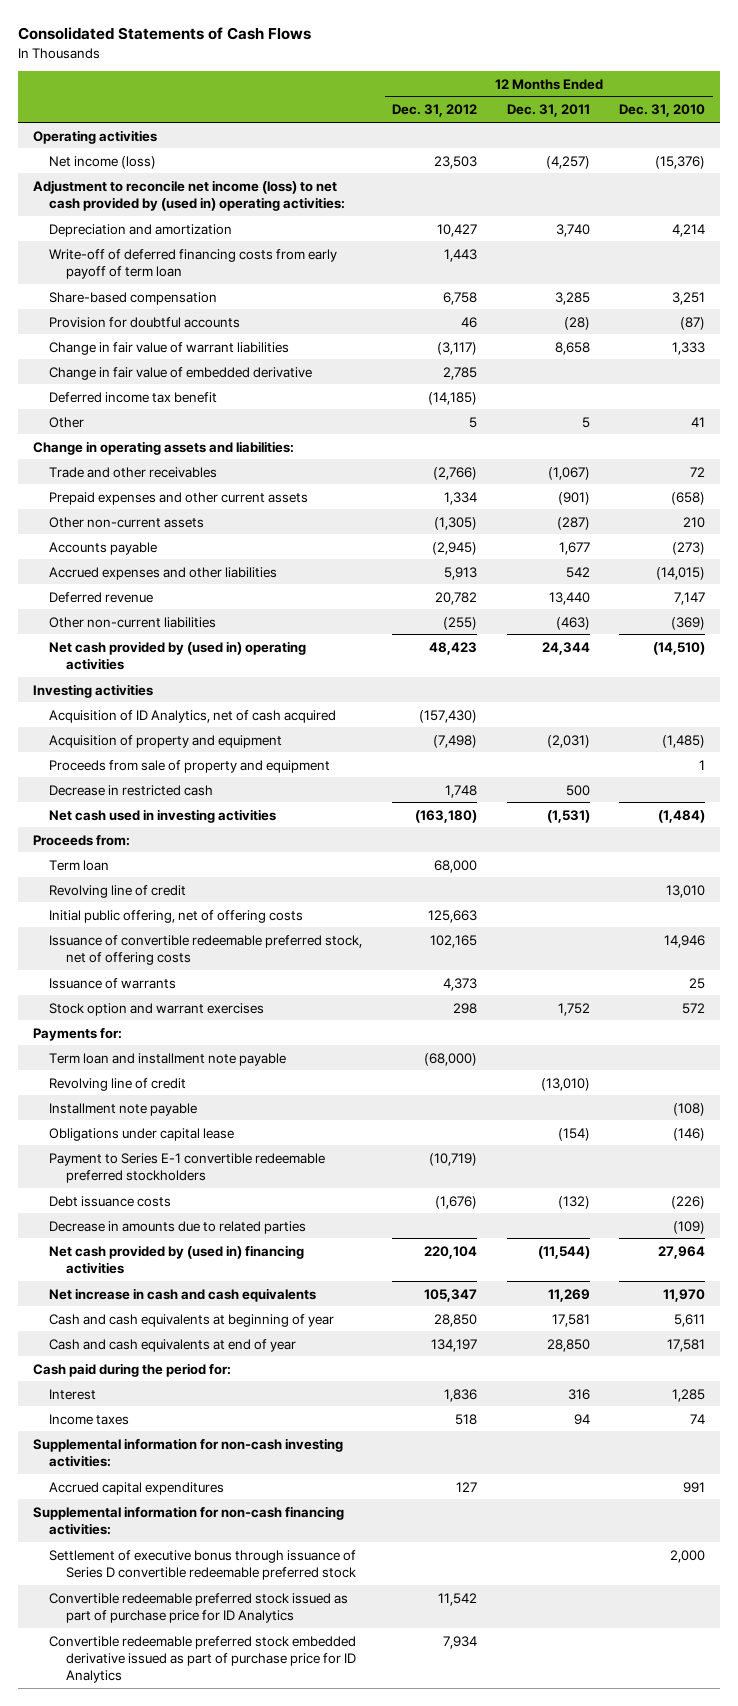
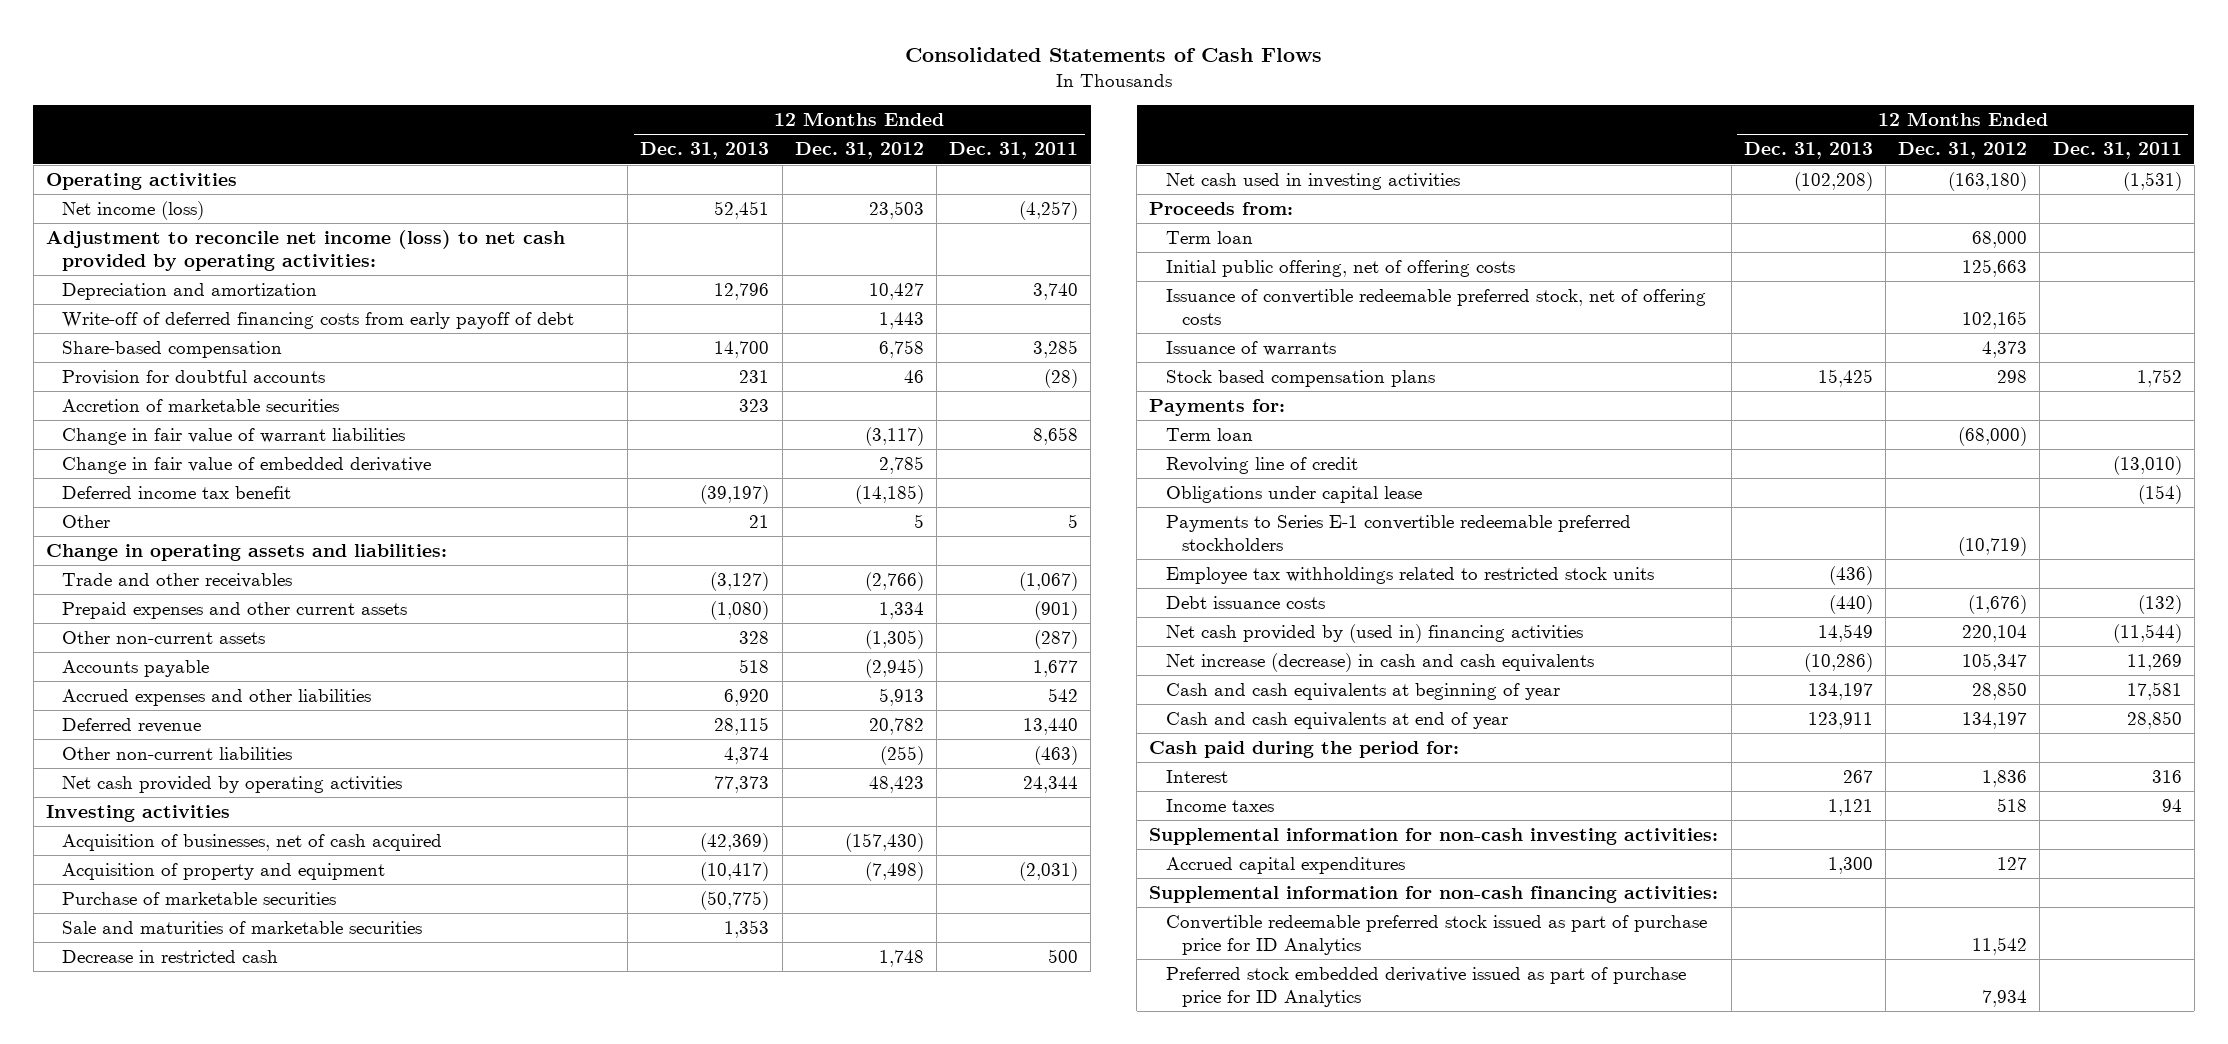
- | 12 Months Ended Dec. 31, 2012 | 12 Months Ended Dec. 31, 2011 | 12 Months Ended Dec. 31, 2010
+ | 12 Months Ended Dec. 31, 2013 | 12 Months Ended Dec. 31, 2012 | 12 Months Ended Dec. 31, 2011
- Adjustment to reconcile net income (loss) to net cash provided by (used in) operating activities:
+ Adjustment to reconcile net income (loss) to net cash provided by operating activities:
- Write-off of deferred financing costs from early payoff of term loan | 1,443 | |
+ Write-off of deferred financing costs from early payoff of debt | | 1,443 |
+ Accretion of marketable securities | 323 | |
- Net cash provided by (used in) operating activities | 48,423 | 24,344 | (14,510)
+ Net cash provided by operating activities | 77,373 | 48,423 | 24,344
- Acquisition of ID Analytics, net of cash acquired | (157,430) | |
+ Acquisition of businesses, net of cash acquired | (42,369) | (157,430) |
- Proceeds from sale of property and equipment | | | 1
+ Purchase of marketable securities | (50,775) | |
+ Sale and maturities of marketable securities | 1,353 | |
- Revolving line of credit | | | 13,010
- Stock option and warrant exercises | 298 | 1,752 | 572
+ Stock based compensation plans | 15,425 | 298 | 1,752
- Term loan and installment note payable | (68,000) | |
+ Term loan | | (68,000) |
- Installment note payable | | | (108)
- Payment to Series E-1 convertible redeemable preferred stockholders | (10,719) | |
+ Payments to Series E-1 convertible redeemable preferred stockholders | | (10,719) |
+ Employee tax withholdings related to restricted stock units | (436) | |
- Decrease in amounts due to related parties | | | (109)
- Net increase in cash and cash equivalents | 105,347 | 11,269 | 11,970
+ Net increase (decrease) in cash and cash equivalents | (10,286) | 105,347 | 11,269
- Settlement of executive bonus through issuance of Series D convertible redeemable preferred stock | | | 2,000
- Convertible redeemable preferred stock embedded derivative issued as part of purchase price for ID Analytics | 7,934 | |
+ Preferred stock embedded derivative issued as part of purchase price for ID Analytics | | 7,934 |

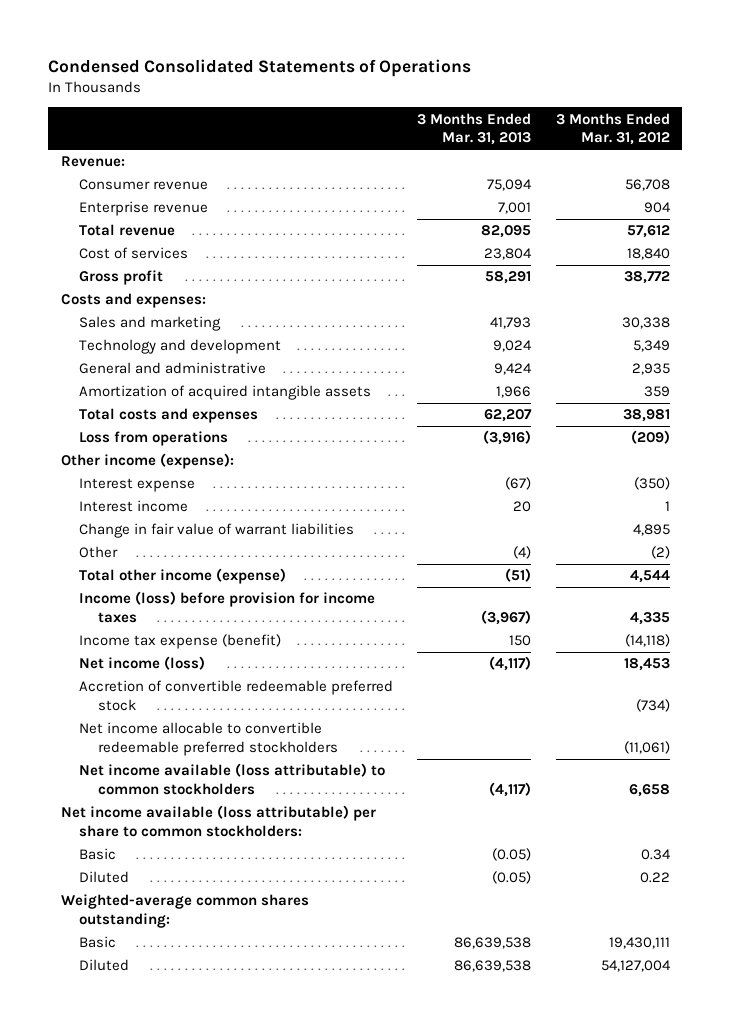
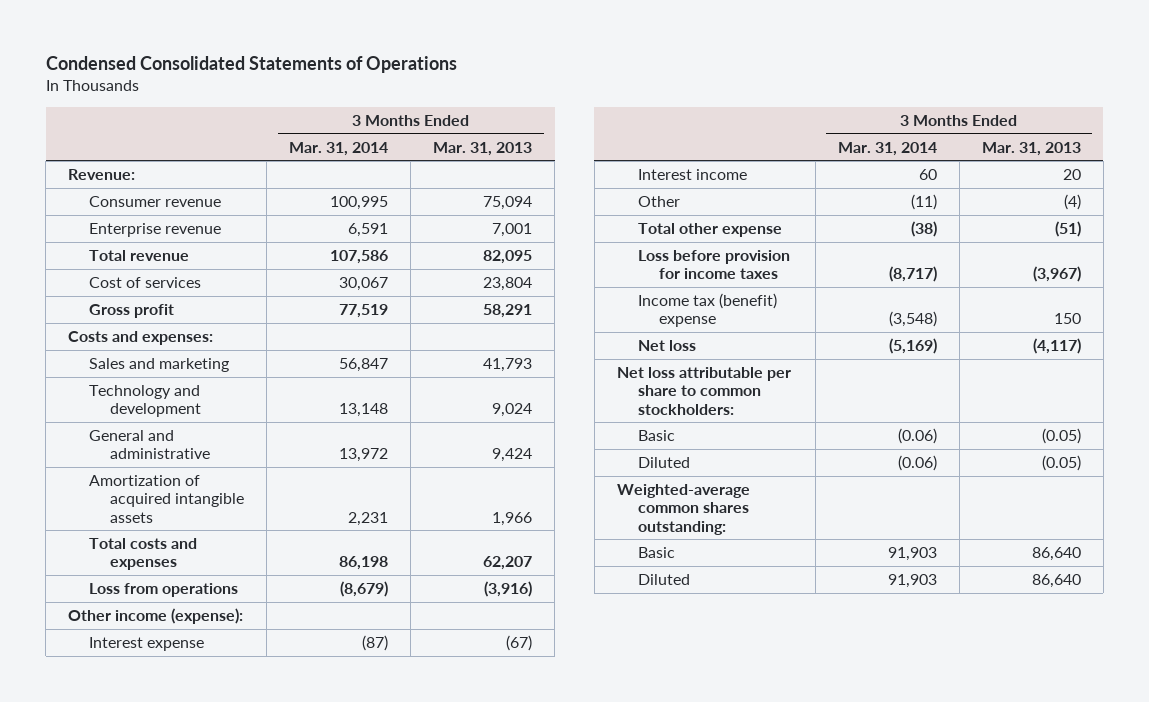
- | 3 Months Ended Mar. 31, 2013 | 3 Months Ended Mar. 31, 2012
+ | 3 Months Ended Mar. 31, 2014 | 3 Months Ended Mar. 31, 2013
- Change in fair value of warrant liabilities | | 4,895
- Total other income (expense) | (51) | 4,544
- Income (loss) before provision for income taxes | (3,967) | 4,335
- Income tax expense (benefit) | 150 | (14,118)
- Net income (loss) | (4,117) | 18,453
- Accretion of convertible redeemable preferred stock | | (734)
- Net income allocable to convertible redeemable preferred stockholders | | (11,061)
- Net income available (loss attributable) to common stockholders | (4,117) | 6,658
- Net income available (loss attributable) per share to common stockholders:
+ Total other expense | (38) | (51)
+ Loss before provision for income taxes | (8,717) | (3,967)
+ Income tax (benefit) expense | (3,548) | 150
+ Net loss | (5,169) | (4,117)
+ Net loss attributable per share to common stockholders:
- Basic | 86,639,538 | 19,430,111
- Diluted | 86,639,538 | 54,127,004
+ Basic | 91,903 | 86,640
+ Diluted | 91,903 | 86,640

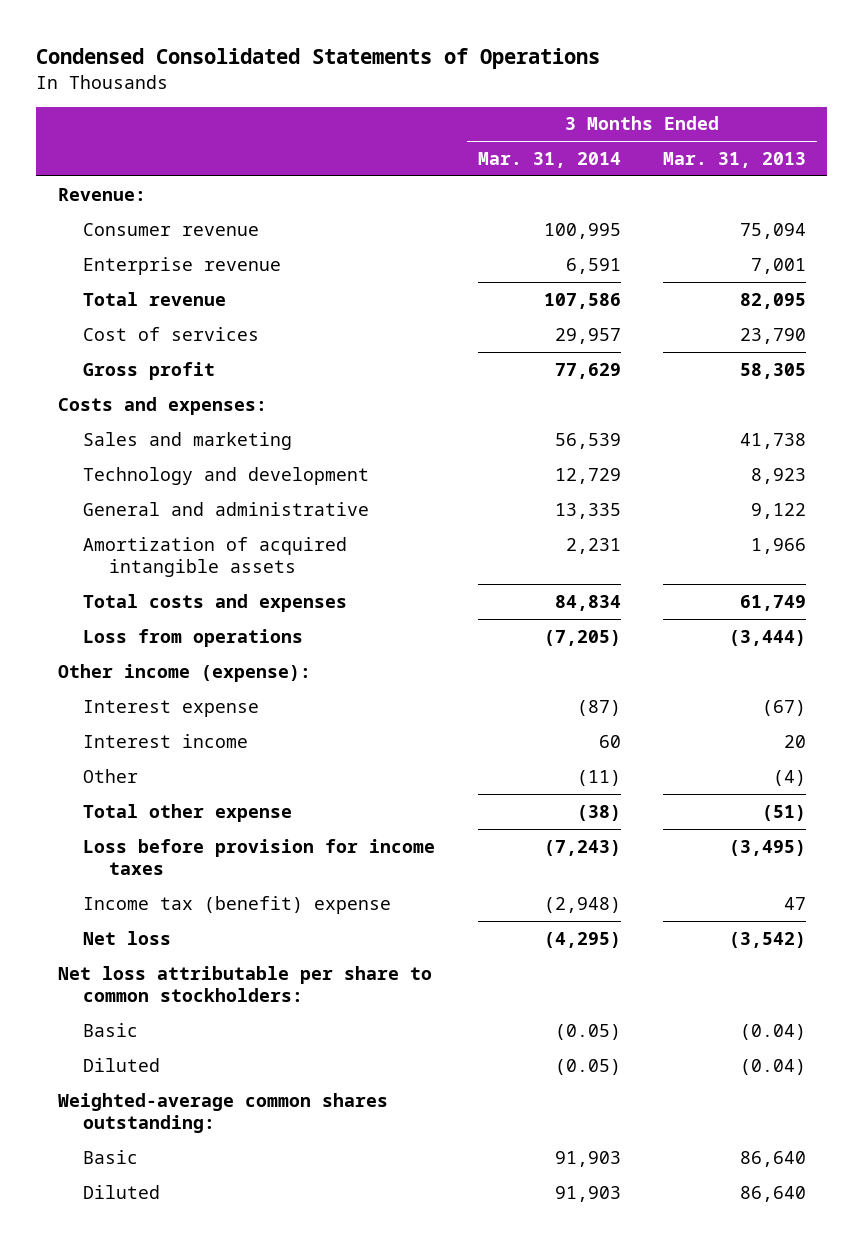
- Cost of services | 30,067 | 23,804
- Gross profit | 77,519 | 58,291
+ Cost of services | 29,957 | 23,790
+ Gross profit | 77,629 | 58,305
- Sales and marketing | 56,847 | 41,793
- Technology and development | 13,148 | 9,024
- General and administrative | 13,972 | 9,424
+ Sales and marketing | 56,539 | 41,738
+ Technology and development | 12,729 | 8,923
+ General and administrative | 13,335 | 9,122
- Total costs and expenses | 86,198 | 62,207
- Loss from operations | (8,679) | (3,916)
+ Total costs and expenses | 84,834 | 61,749
+ Loss from operations | (7,205) | (3,444)
- Loss before provision for income taxes | (8,717) | (3,967)
- Income tax (benefit) expense | (3,548) | 150
- Net loss | (5,169) | (4,117)
+ Loss before provision for income taxes | (7,243) | (3,495)
+ Income tax (benefit) expense | (2,948) | 47
+ Net loss | (4,295) | (3,542)
- Basic | (0.06) | (0.05)
- Diluted | (0.06) | (0.05)
+ Basic | (0.05) | (0.04)
+ Diluted | (0.05) | (0.04)

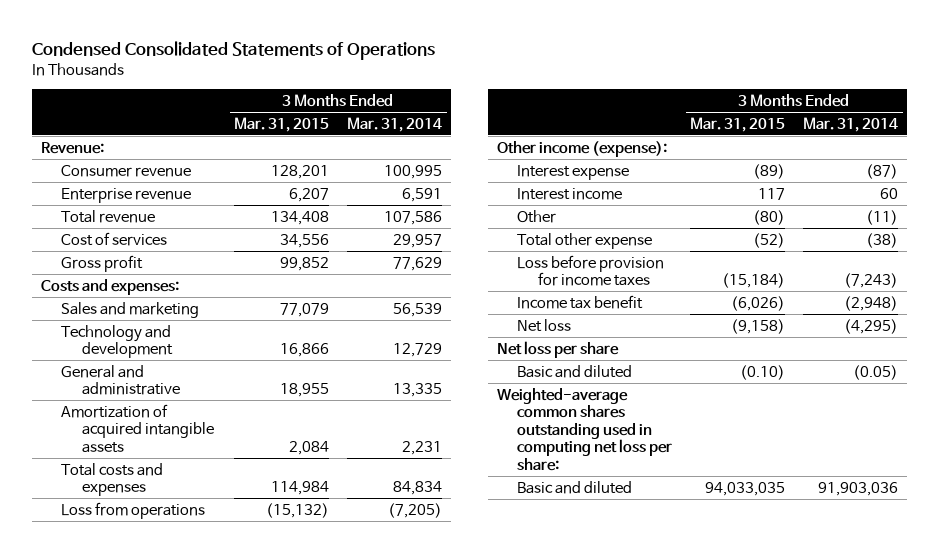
- | 3 Months Ended Mar. 31, 2014 | 3 Months Ended Mar. 31, 2013
+ | 3 Months Ended Mar. 31, 2015 | 3 Months Ended Mar. 31, 2014
- Income tax (benefit) expense | (2,948) | 47
+ Income tax benefit | (6,026) | (2,948)
- Net loss attributable per share to common stockholders:
- Basic | (0.05) | (0.04)
- Diluted | (0.05) | (0.04)
- Weighted-average common shares outstanding:
- Basic | 91,903 | 86,640
- Diluted | 91,903 | 86,640
+ Net loss per share
+ Basic and diluted | (0.10) | (0.05)
+ Weighted-average common shares outstanding used in computing net loss per share:
+ Basic and diluted | 94,033,035 | 91,903,036

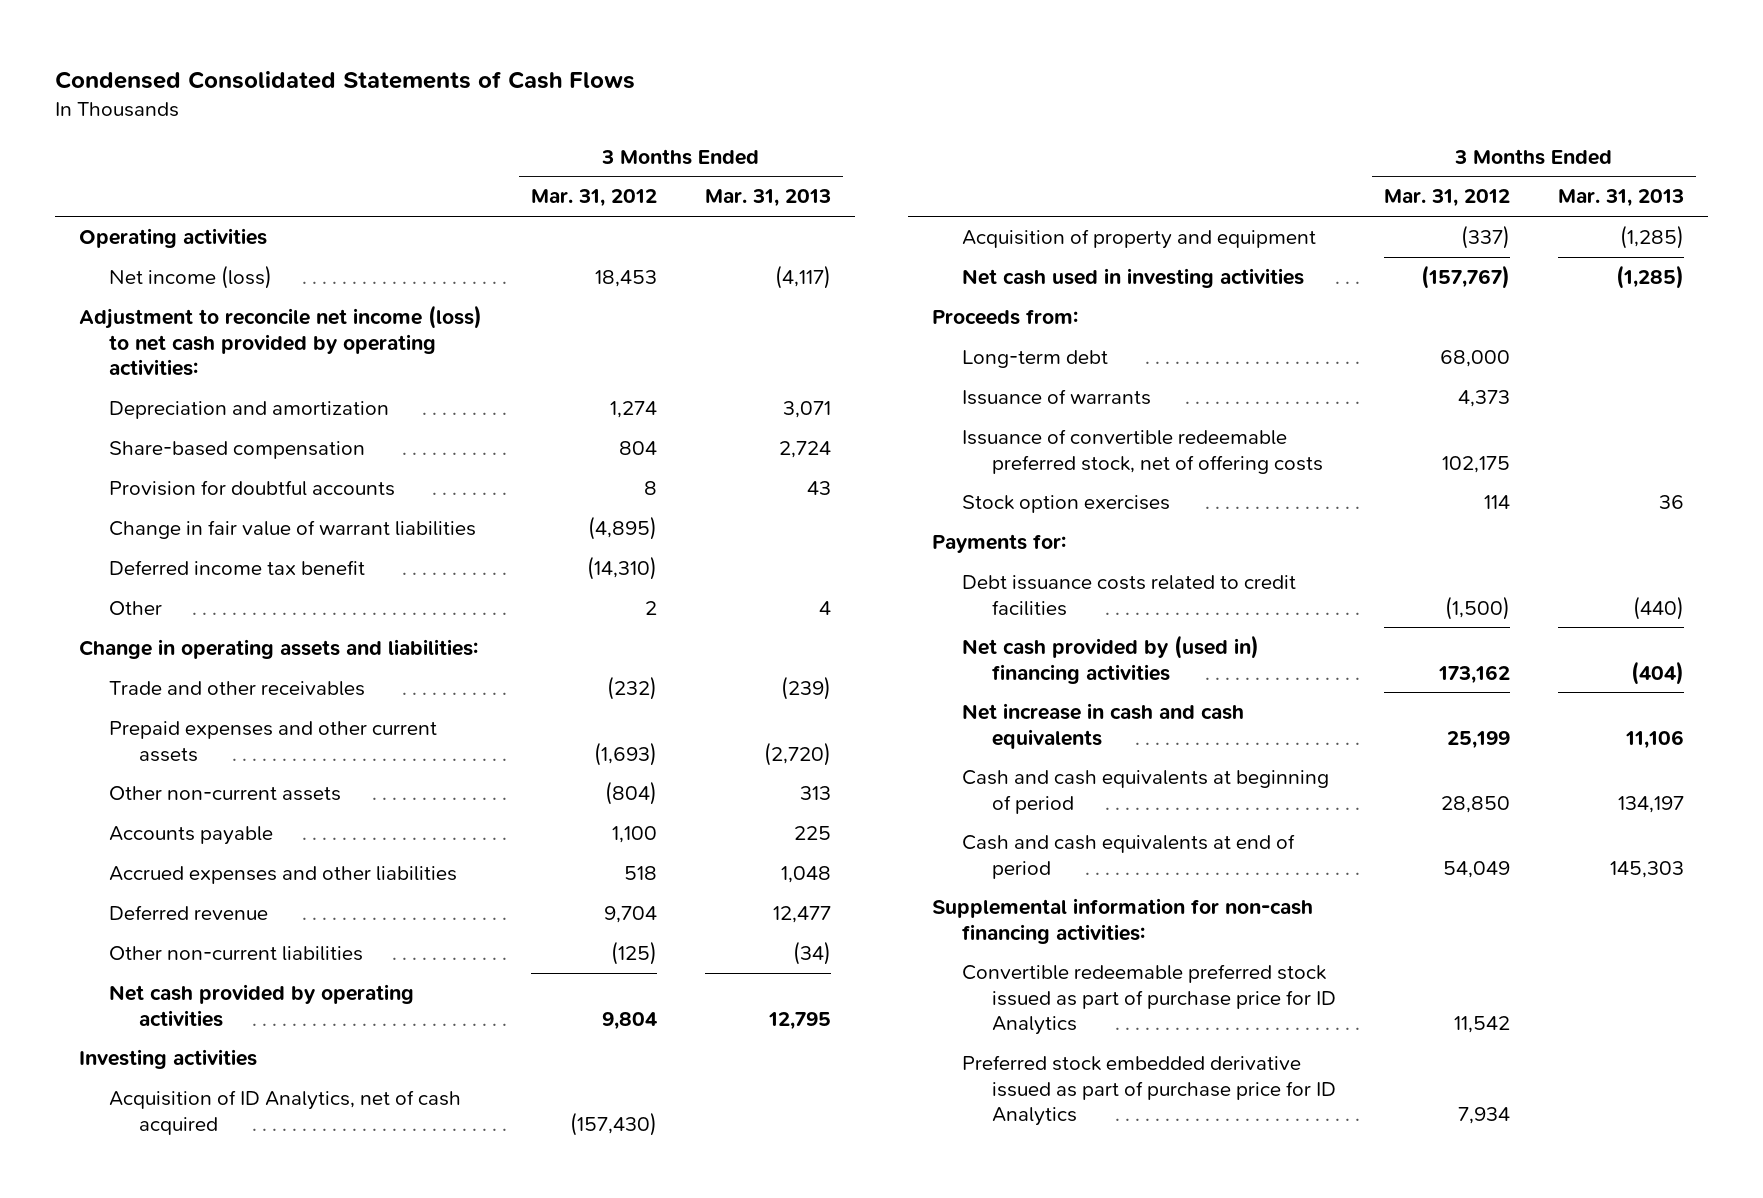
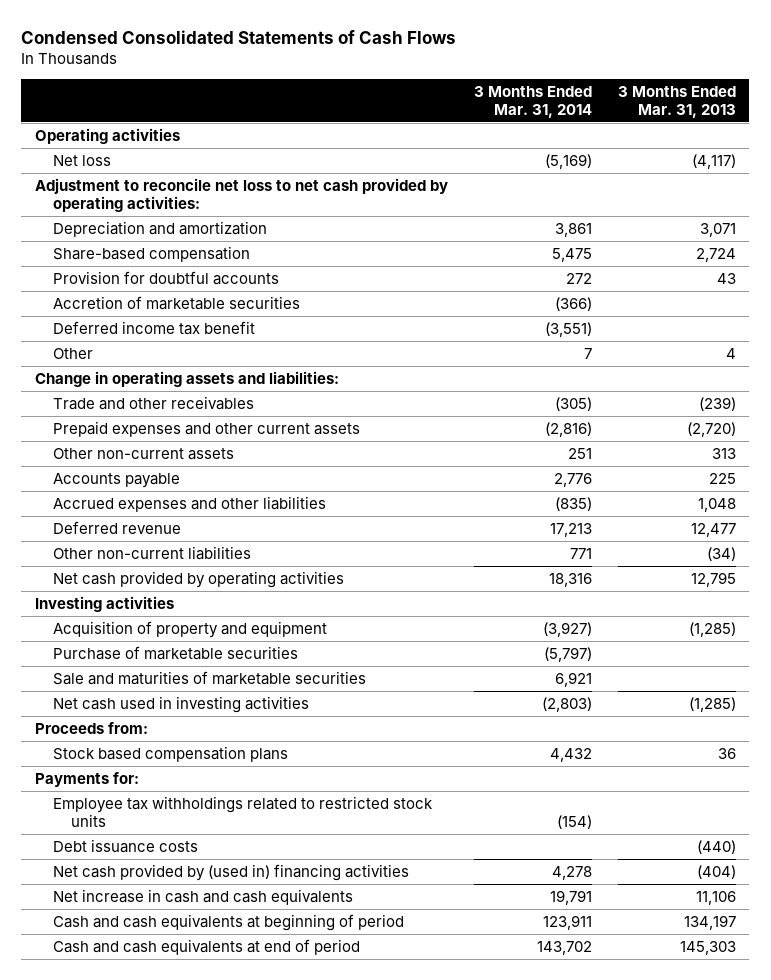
- | 3 Months Ended Mar. 31, 2012 | 3 Months Ended Mar. 31, 2013
+ | 3 Months Ended Mar. 31, 2014 | 3 Months Ended Mar. 31, 2013
- Net income (loss) | 18,453 | (4,117)
- Adjustment to reconcile net income (loss) to net cash provided by operating activities:
+ Net loss | (5,169) | (4,117)
+ Adjustment to reconcile net loss to net cash provided by operating activities:
- Change in fair value of warrant liabilities | (4,895) |
+ Accretion of marketable securities | (366) |
- Acquisition of ID Analytics, net of cash acquired | (157,430) |
+ Purchase of marketable securities | (5,797) |
+ Sale and maturities of marketable securities | 6,921 |
- Long-term debt | 68,000 |
- Issuance of warrants | 4,373 |
- Issuance of convertible redeemable preferred stock, net of offering costs | 102,175 |
- Stock option exercises | 114 | 36
+ Stock based compensation plans | 4,432 | 36
- Debt issuance costs related to credit facilities | (1,500) | (440)
+ Employee tax withholdings related to restricted stock units | (154) |
+ Debt issuance costs | | (440)
- Supplemental information for non-cash financing activities:
- Convertible redeemable preferred stock issued as part of purchase price for ID Analytics | 11,542 |
- Preferred stock embedded derivative issued as part of purchase price for ID Analytics | 7,934 |

